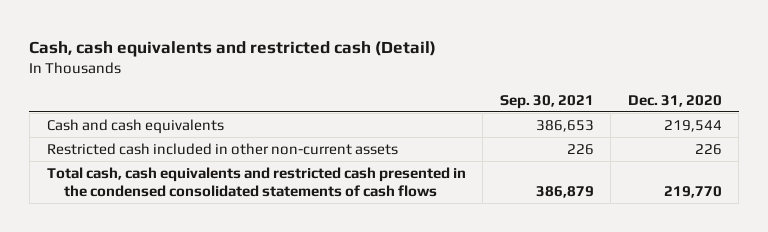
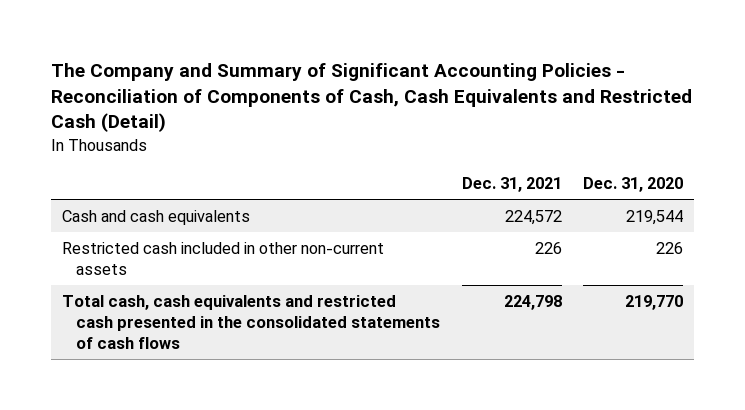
- Cash, cash equivalents and restricted cash (Detail)
+ The Company and Summary of Significant Accounting Policies - Reconciliation of Components of Cash, Cash Equivalents and Restricted Cash (Detail)
- | Sep. 30, 2021 | Dec. 31, 2020
+ | Dec. 31, 2021 | Dec. 31, 2020
- Total cash, cash equivalents and restricted cash presented in the condensed consolidated statements of cash flows | 386,879 | 219,770
+ Total cash, cash equivalents and restricted cash presented in the consolidated statements of cash flows | 224,798 | 219,770

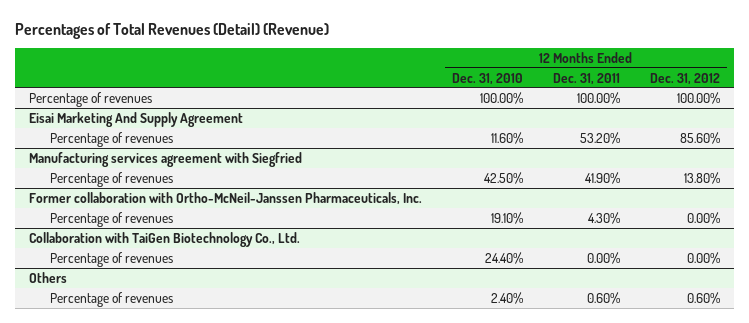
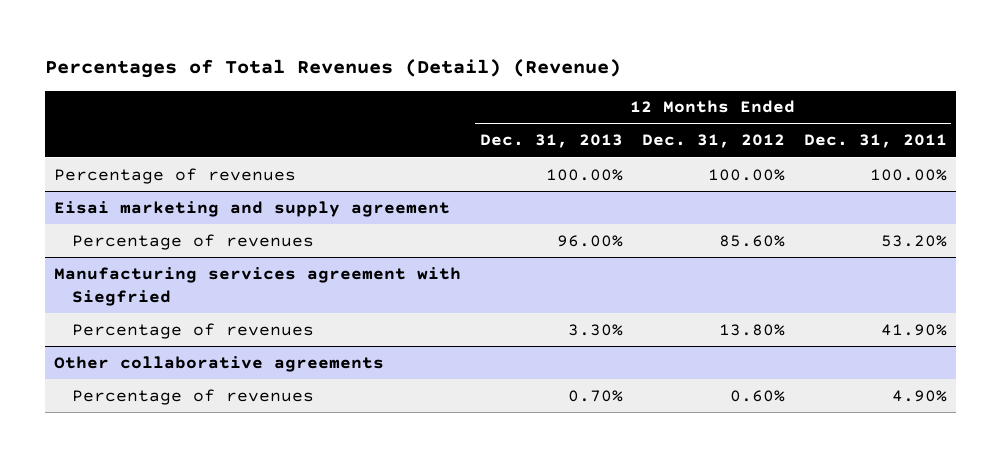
- | 12 Months Ended Dec. 31, 2010 | 12 Months Ended Dec. 31, 2011 | 12 Months Ended Dec. 31, 2012
+ | 12 Months Ended Dec. 31, 2013 | 12 Months Ended Dec. 31, 2012 | 12 Months Ended Dec. 31, 2011
- Eisai Marketing And Supply Agreement
+ Eisai marketing and supply agreement
- Former collaboration with Ortho-McNeil-Janssen Pharmaceuticals, Inc.
- Percentage of revenues | 19.10% | 4.30% | 0.00%
- Collaboration with TaiGen Biotechnology Co., Ltd.
- Percentage of revenues | 24.40% | 0.00% | 0.00%
- Others
- Percentage of revenues | 2.40% | 0.60% | 0.60%
+ Other collaborative agreements
+ Percentage of revenues | 0.70% | 0.60% | 4.90%

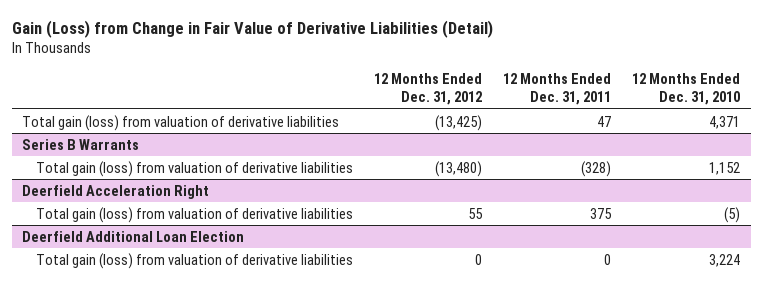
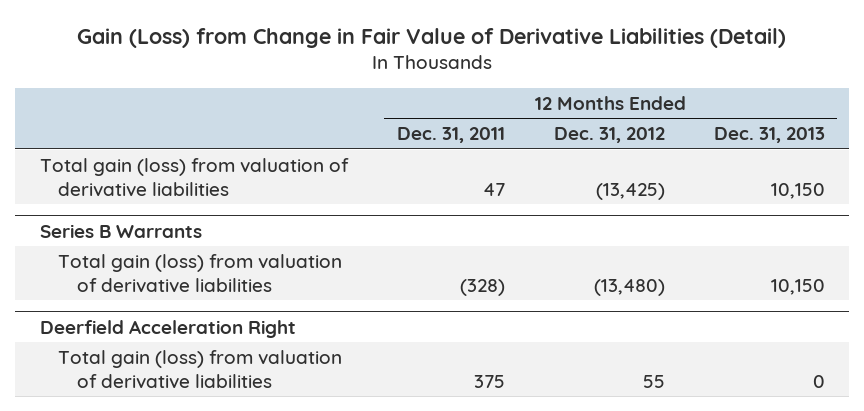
- | 12 Months Ended Dec. 31, 2012 | 12 Months Ended Dec. 31, 2011 | 12 Months Ended Dec. 31, 2010
+ | 12 Months Ended Dec. 31, 2011 | 12 Months Ended Dec. 31, 2012 | 12 Months Ended Dec. 31, 2013
- Deerfield Additional Loan Election
- Total gain (loss) from valuation of derivative liabilities | 0 | 0 | 3,224

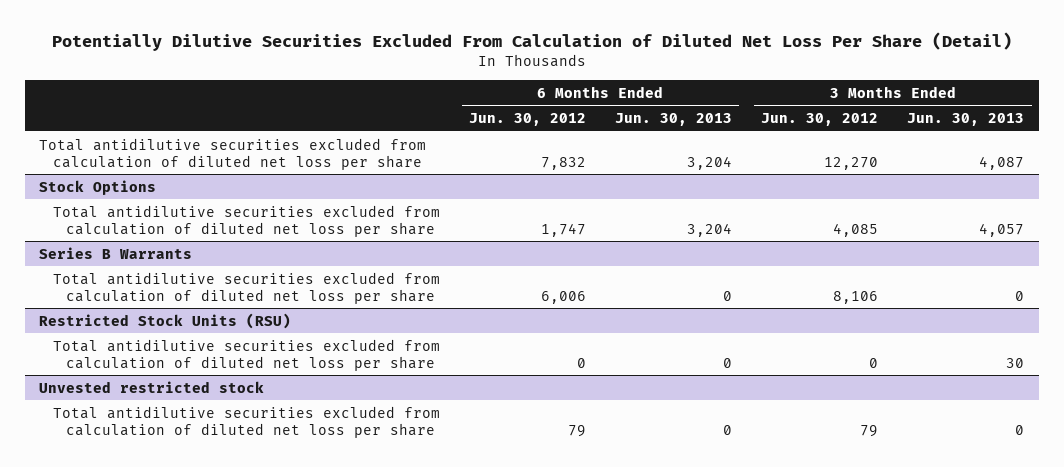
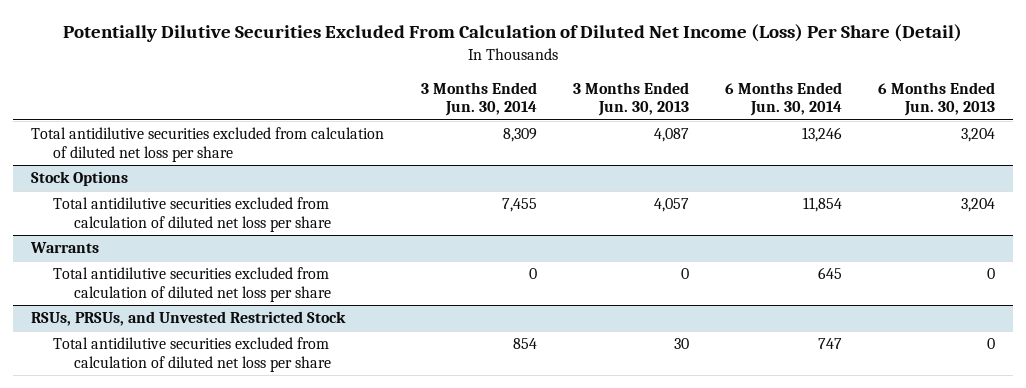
- Potentially Dilutive Securities Excluded From Calculation of Diluted Net Loss Per Share (Detail)
+ Potentially Dilutive Securities Excluded From Calculation of Diluted Net Income (Loss) Per Share (Detail)
- | 6 Months Ended Jun. 30, 2012 | 6 Months Ended Jun. 30, 2013 | 3 Months Ended Jun. 30, 2012 | 3 Months Ended Jun. 30, 2013
+ | 3 Months Ended Jun. 30, 2014 | 3 Months Ended Jun. 30, 2013 | 6 Months Ended Jun. 30, 2014 | 6 Months Ended Jun. 30, 2013
- Series B Warrants
+ Warrants
- Restricted Stock Units (RSU)
+ RSUs, PRSUs, and Unvested Restricted Stock
- Unvested restricted stock
- Total antidilutive securities excluded from calculation of diluted net loss per share | 79 | 0 | 79 | 0

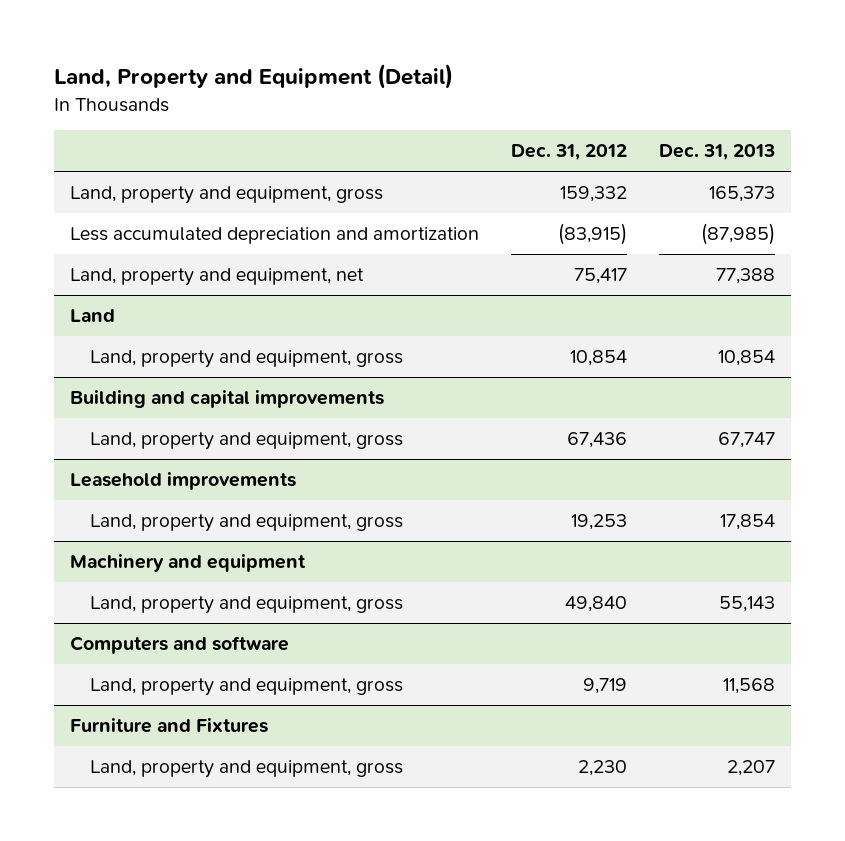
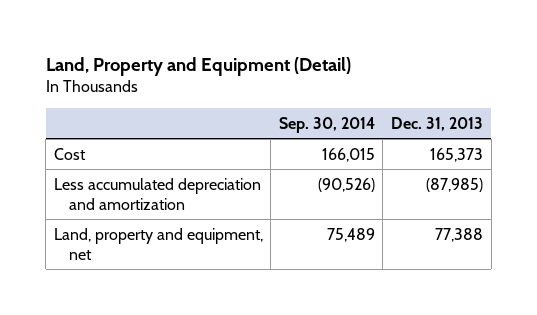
- | Dec. 31, 2012 | Dec. 31, 2013
+ | Sep. 30, 2014 | Dec. 31, 2013
- Land, property and equipment, gross | 159,332 | 165,373
+ Cost | 166,015 | 165,373
- Land
- Land, property and equipment, gross | 10,854 | 10,854
- Building and capital improvements
- Land, property and equipment, gross | 67,436 | 67,747
- Leasehold improvements
- Land, property and equipment, gross | 19,253 | 17,854
- Machinery and equipment
- Land, property and equipment, gross | 49,840 | 55,143
- Computers and software
- Land, property and equipment, gross | 9,719 | 11,568
- Furniture and Fixtures
- Land, property and equipment, gross | 2,230 | 2,207

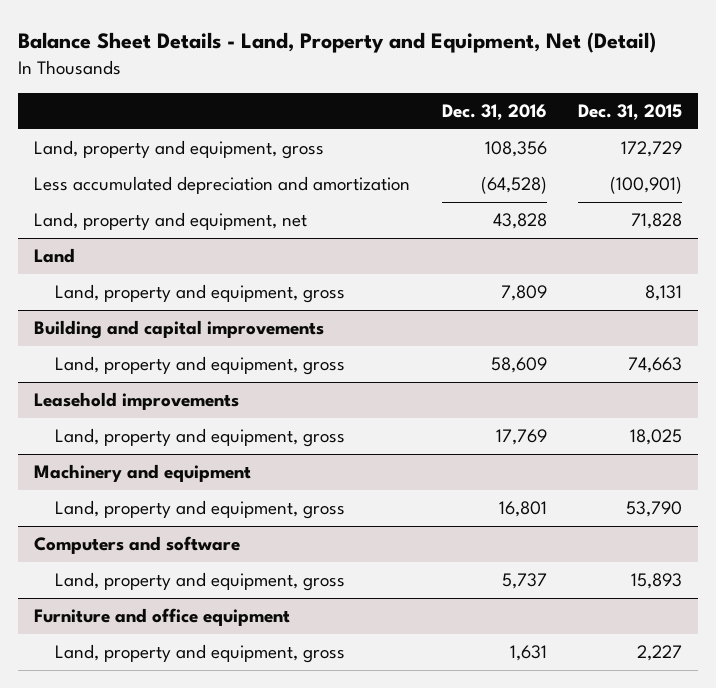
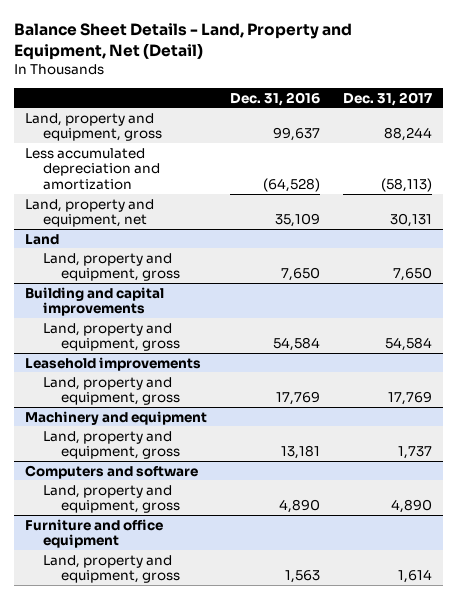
- | Dec. 31, 2016 | Dec. 31, 2015
+ | Dec. 31, 2016 | Dec. 31, 2017
- Land, property and equipment, gross | 108,356 | 172,729
+ Land, property and equipment, gross | 99,637 | 88,244
- Land, property and equipment, net | 43,828 | 71,828
+ Land, property and equipment, net | 35,109 | 30,131
@ Land
- Land, property and equipment, gross | 7,809 | 8,131
+ Land, property and equipment, gross | 7,650 | 7,650
@ Building and capital improvements
- Land, property and equipment, gross | 58,609 | 74,663
+ Land, property and equipment, gross | 54,584 | 54,584
@ Machinery and equipment
- Land, property and equipment, gross | 16,801 | 53,790
+ Land, property and equipment, gross | 13,181 | 1,737
@ Computers and software
- Land, property and equipment, gross | 5,737 | 15,893
+ Land, property and equipment, gross | 4,890 | 4,890
@ Furniture and office equipment
- Land, property and equipment, gross | 1,631 | 2,227
+ Land, property and equipment, gross | 1,563 | 1,614

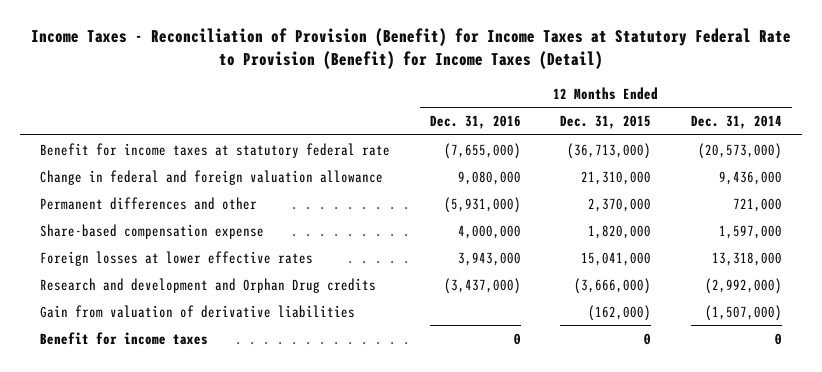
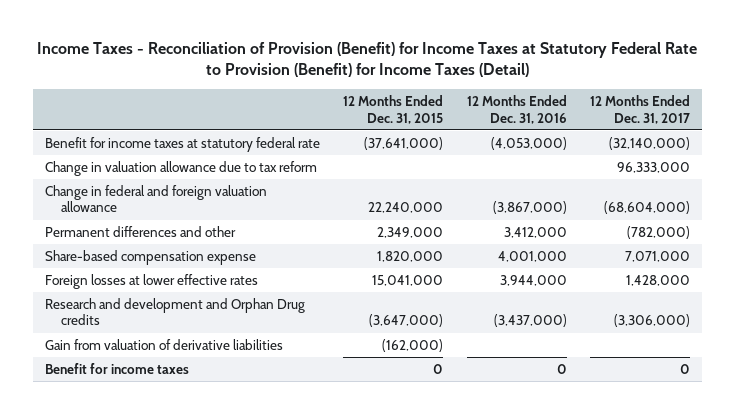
- | 12 Months Ended Dec. 31, 2016 | 12 Months Ended Dec. 31, 2015 | 12 Months Ended Dec. 31, 2014
+ | 12 Months Ended Dec. 31, 2015 | 12 Months Ended Dec. 31, 2016 | 12 Months Ended Dec. 31, 2017
- Benefit for income taxes at statutory federal rate | (7,655,000) | (36,713,000) | (20,573,000)
- Change in federal and foreign valuation allowance | 9,080,000 | 21,310,000 | 9,436,000
- Permanent differences and other | (5,931,000) | 2,370,000 | 721,000
- Share-based compensation expense | 4,000,000 | 1,820,000 | 1,597,000
- Foreign losses at lower effective rates | 3,943,000 | 15,041,000 | 13,318,000
- Research and development and Orphan Drug credits | (3,437,000) | (3,666,000) | (2,992,000)
+ Benefit for income taxes at statutory federal rate | (37,641,000) | (4,053,000) | (32,140,000)
+ Change in valuation allowance due to tax reform | | | 96,333,000
+ Change in federal and foreign valuation allowance | 22,240,000 | (3,867,000) | (68,604,000)
+ Permanent differences and other | 2,349,000 | 3,412,000 | (782,000)
+ Share-based compensation expense | 1,820,000 | 4,001,000 | 7,071,000
+ Foreign losses at lower effective rates | 15,041,000 | 3,944,000 | 1,428,000
+ Research and development and Orphan Drug credits | (3,647,000) | (3,437,000) | (3,306,000)

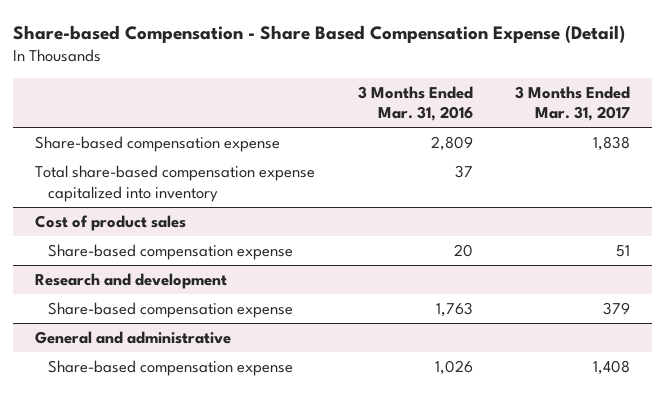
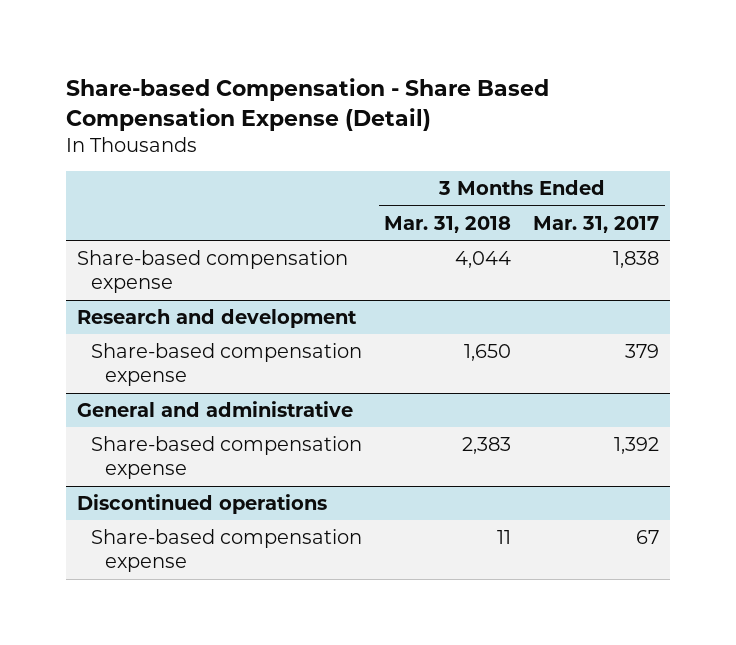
- | 3 Months Ended Mar. 31, 2016 | 3 Months Ended Mar. 31, 2017
+ | 3 Months Ended Mar. 31, 2018 | 3 Months Ended Mar. 31, 2017
- Total share-based compensation expense capitalized into inventory | 37 |
- Cost of product sales
- Share-based compensation expense | 20 | 51
@ General and administrative
- Share-based compensation expense | 1,026 | 1,408
+ Share-based compensation expense | 2,383 | 1,392
+ Discontinued operations
+ Share-based compensation expense | 11 | 67

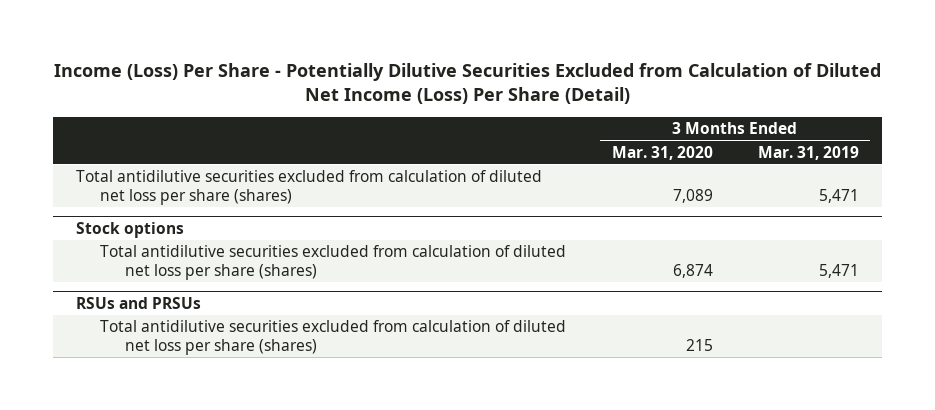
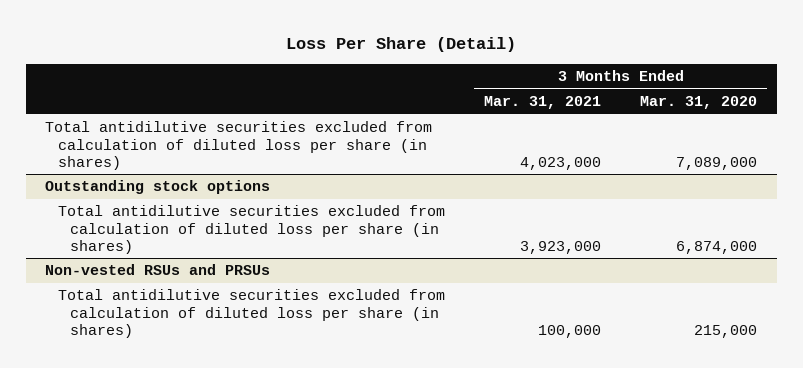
- Income (Loss) Per Share - Potentially Dilutive Securities Excluded from Calculation of Diluted Net Income (Loss) Per Share (Detail)
+ Loss Per Share (Detail)
- | 3 Months Ended Mar. 31, 2020 | 3 Months Ended Mar. 31, 2019
+ | 3 Months Ended Mar. 31, 2021 | 3 Months Ended Mar. 31, 2020
- Total antidilutive securities excluded from calculation of diluted net loss per share (shares) | 7,089 | 5,471
- Stock options
- Total antidilutive securities excluded from calculation of diluted net loss per share (shares) | 6,874 | 5,471
- RSUs and PRSUs
- Total antidilutive securities excluded from calculation of diluted net loss per share (shares) | 215 |
+ Total antidilutive securities excluded from calculation of diluted loss per share (in shares) | 4,023,000 | 7,089,000
+ Outstanding stock options
+ Total antidilutive securities excluded from calculation of diluted loss per share (in shares) | 3,923,000 | 6,874,000
+ Non-vested RSUs and PRSUs
+ Total antidilutive securities excluded from calculation of diluted loss per share (in shares) | 100,000 | 215,000

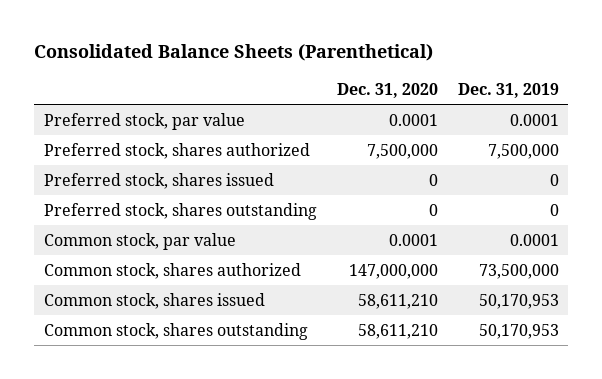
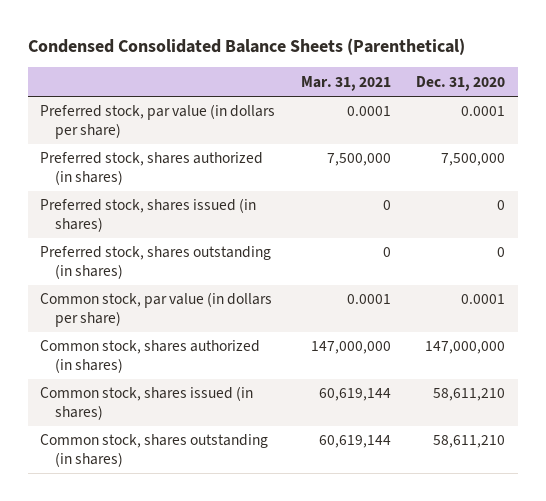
- Consolidated Balance Sheets (Parenthetical)
+ Condensed Consolidated Balance Sheets (Parenthetical)
- | Dec. 31, 2020 | Dec. 31, 2019
+ | Mar. 31, 2021 | Dec. 31, 2020
- Preferred stock, par value | 0.0001 | 0.0001
- Preferred stock, shares authorized | 7,500,000 | 7,500,000
- Preferred stock, shares issued | 0 | 0
- Preferred stock, shares outstanding | 0 | 0
- Common stock, par value | 0.0001 | 0.0001
- Common stock, shares authorized | 147,000,000 | 73,500,000
- Common stock, shares issued | 58,611,210 | 50,170,953
- Common stock, shares outstanding | 58,611,210 | 50,170,953
+ Preferred stock, par value (in dollars per share) | 0.0001 | 0.0001
+ Preferred stock, shares authorized (in shares) | 7,500,000 | 7,500,000
+ Preferred stock, shares issued (in shares) | 0 | 0
+ Preferred stock, shares outstanding (in shares) | 0 | 0
+ Common stock, par value (in dollars per share) | 0.0001 | 0.0001
+ Common stock, shares authorized (in shares) | 147,000,000 | 147,000,000
+ Common stock, shares issued (in shares) | 60,619,144 | 58,611,210
+ Common stock, shares outstanding (in shares) | 60,619,144 | 58,611,210

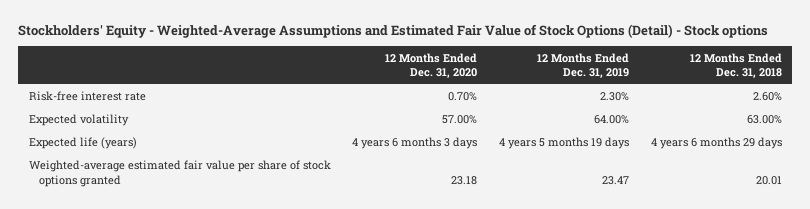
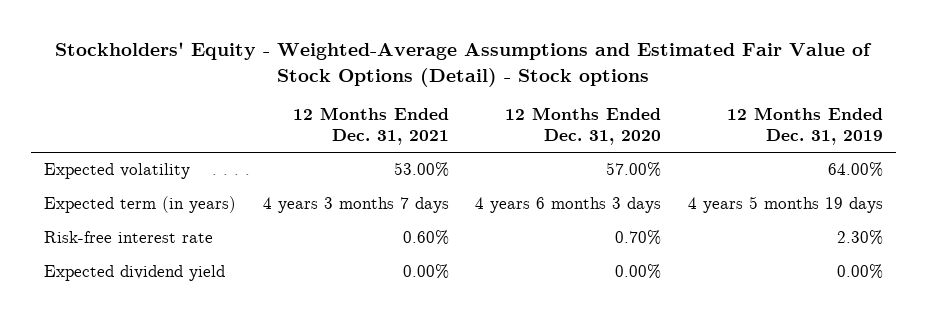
- | 12 Months Ended Dec. 31, 2020 | 12 Months Ended Dec. 31, 2019 | 12 Months Ended Dec. 31, 2018
+ | 12 Months Ended Dec. 31, 2021 | 12 Months Ended Dec. 31, 2020 | 12 Months Ended Dec. 31, 2019
- Expected life (years) | 4 years 6 months 3 days | 4 years 5 months 19 days | 4 years 6 months 29 days
- Weighted-average estimated fair value per share of stock options granted | 23.18 | 23.47 | 20.01
+ Expected term (in years) | 4 years 3 months 7 days | 4 years 6 months 3 days | 4 years 5 months 19 days
moved down: Risk-free interest rate | 0.60% | 0.70% | 2.30%
+ Expected dividend yield | 0.00% | 0.00% | 0.00%

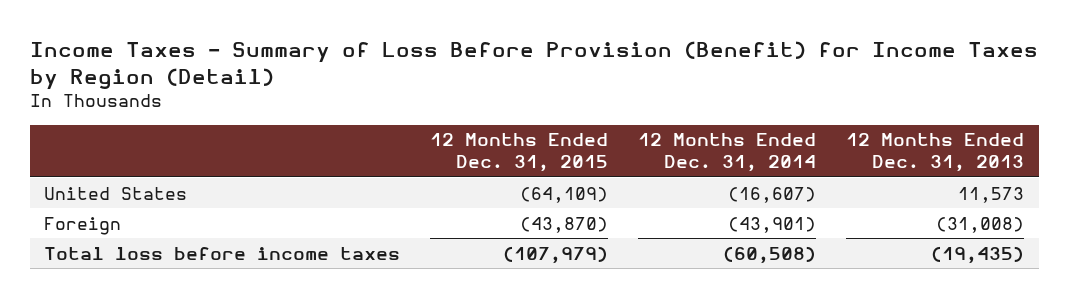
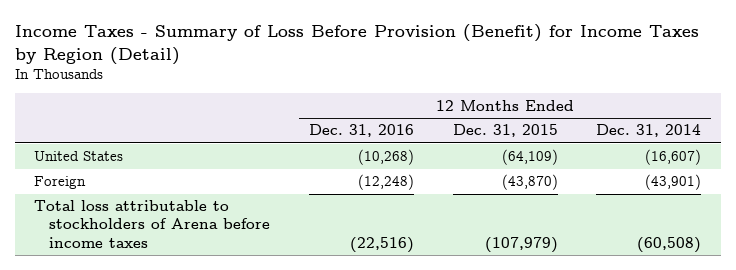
- | 12 Months Ended Dec. 31, 2015 | 12 Months Ended Dec. 31, 2014 | 12 Months Ended Dec. 31, 2013
+ | 12 Months Ended Dec. 31, 2016 | 12 Months Ended Dec. 31, 2015 | 12 Months Ended Dec. 31, 2014
- Total loss before income taxes | (107,979) | (60,508) | (19,435)
+ Total loss attributable to stockholders of Arena before income taxes | (22,516) | (107,979) | (60,508)

